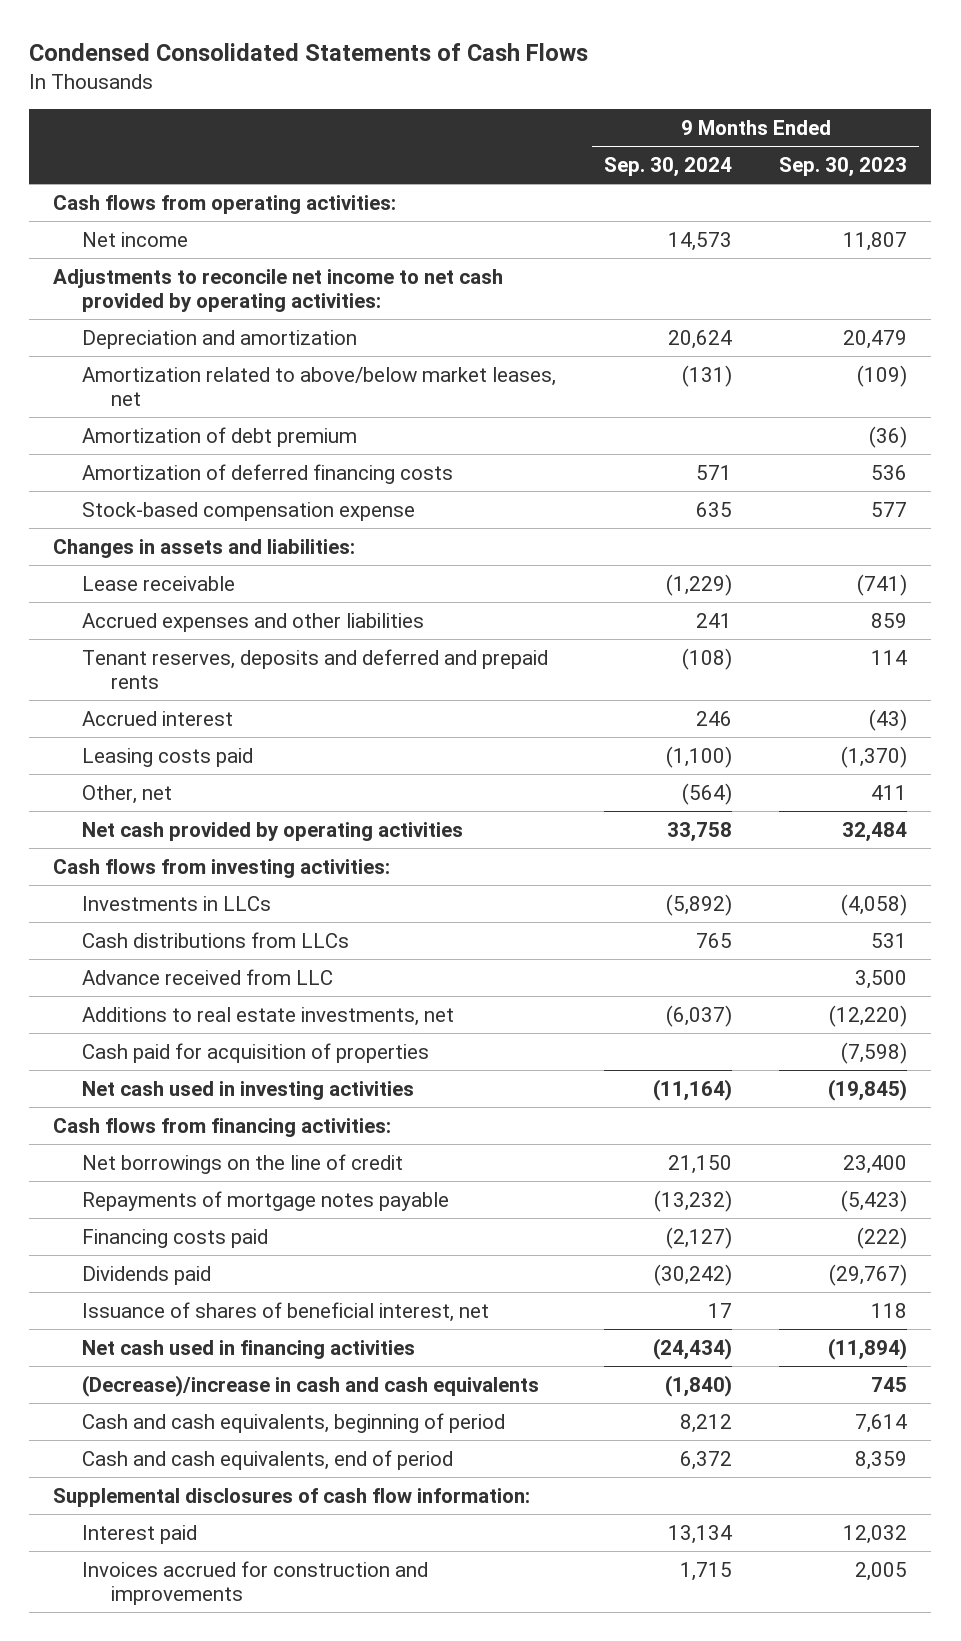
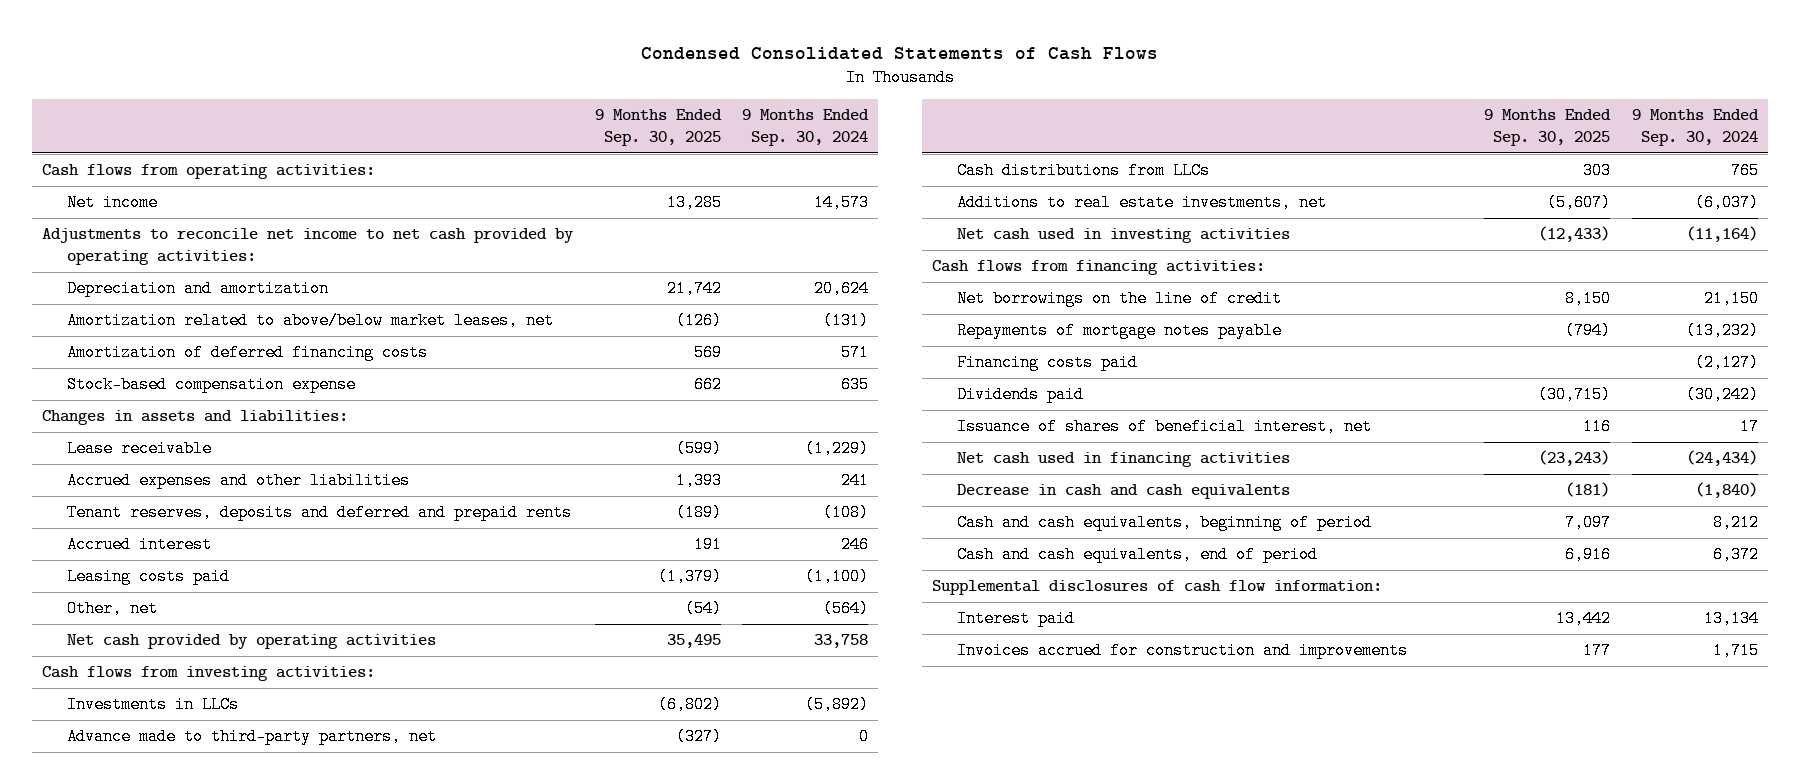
- | 9 Months Ended Sep. 30, 2024 | 9 Months Ended Sep. 30, 2023
+ | 9 Months Ended Sep. 30, 2025 | 9 Months Ended Sep. 30, 2024
- Amortization of debt premium | | (36)
+ Advance made to third-party partners, net | (327) | 0
- Advance received from LLC | | 3,500
- Cash paid for acquisition of properties | | (7,598)
- (Decrease)/increase in cash and cash equivalents | (1,840) | 745
+ Decrease in cash and cash equivalents | (181) | (1,840)

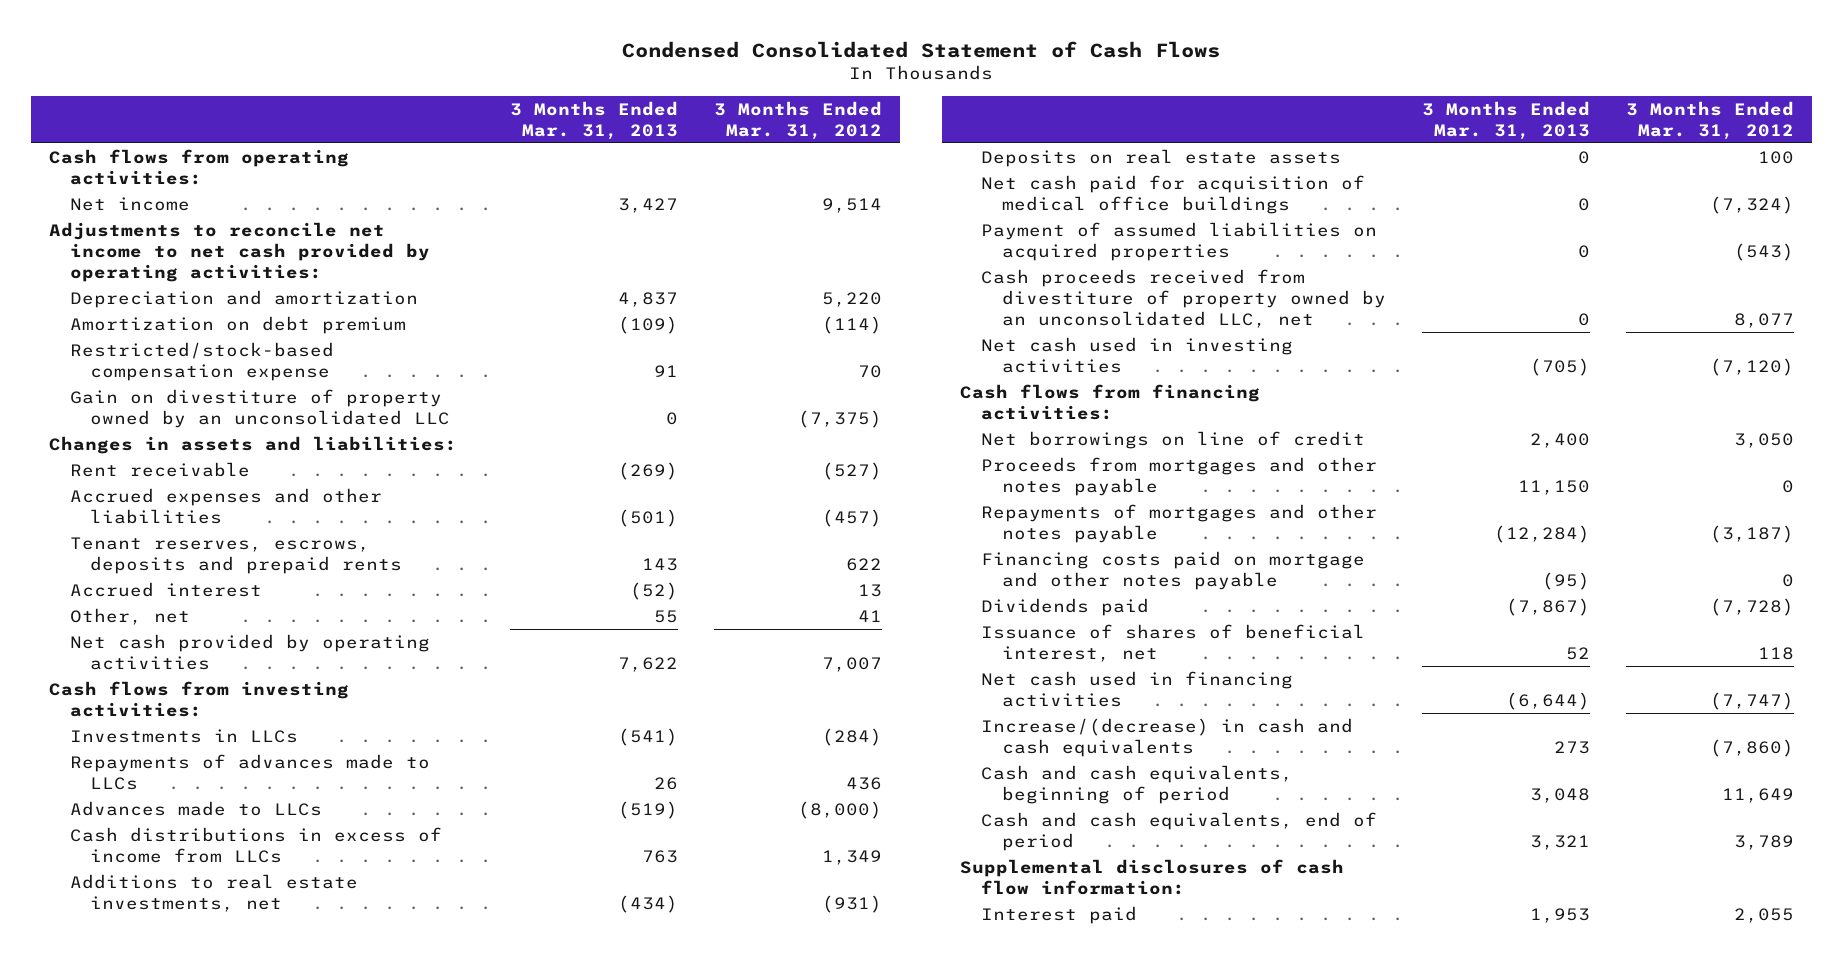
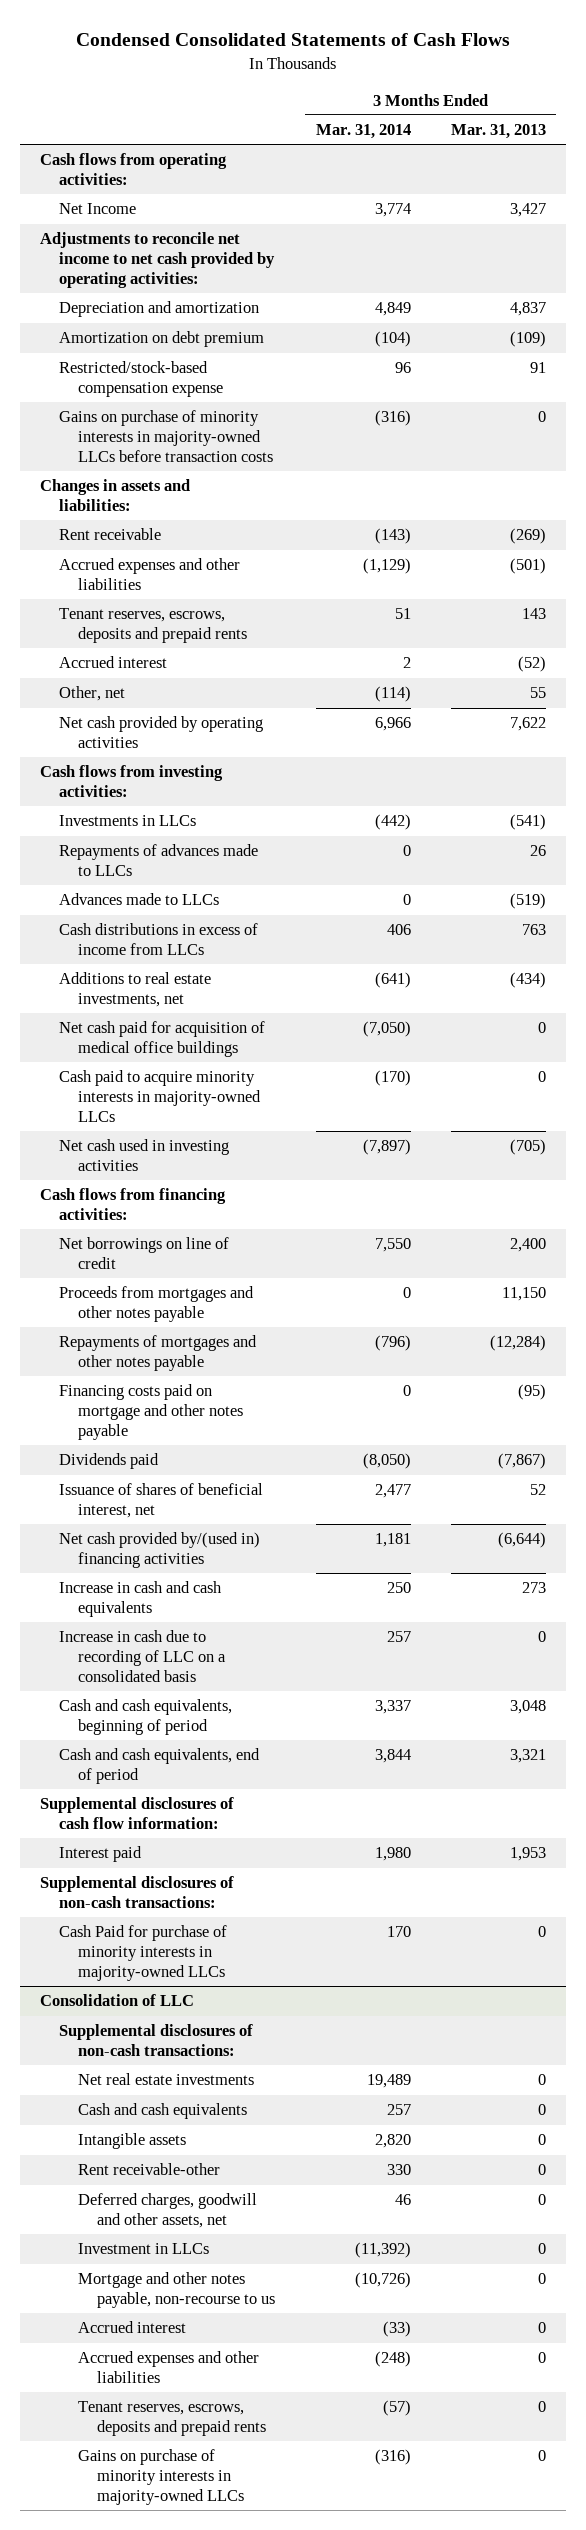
- Condensed Consolidated Statement of Cash Flows
+ Condensed Consolidated Statements of Cash Flows
- | 3 Months Ended Mar. 31, 2013 | 3 Months Ended Mar. 31, 2012
+ | 3 Months Ended Mar. 31, 2014 | 3 Months Ended Mar. 31, 2013
- Net income | 3,427 | 9,514
+ Net Income | 3,774 | 3,427
- Gain on divestiture of property owned by an unconsolidated LLC | 0 | (7,375)
+ Gains on purchase of minority interests in majority-owned LLCs before transaction costs | (316) | 0
- Deposits on real estate assets | 0 | 100
- Payment of assumed liabilities on acquired properties | 0 | (543)
- Cash proceeds received from divestiture of property owned by an unconsolidated LLC, net | 0 | 8,077
+ Cash paid to acquire minority interests in majority-owned LLCs | (170) | 0
- Net cash used in financing activities | (6,644) | (7,747)
- Increase/(decrease) in cash and cash equivalents | 273 | (7,860)
+ Net cash provided by/(used in) financing activities | 1,181 | (6,644)
+ Increase in cash and cash equivalents | 250 | 273
+ Increase in cash due to recording of LLC on a consolidated basis | 257 | 0
+ Supplemental disclosures of non-cash transactions:
+ Cash Paid for purchase of minority interests in majority-owned LLCs | 170 | 0
+ Consolidation of LLC
+ Supplemental disclosures of non-cash transactions:
+ Net real estate investments | 19,489 | 0
+ Cash and cash equivalents | 257 | 0
+ Intangible assets | 2,820 | 0
+ Rent receivable-other | 330 | 0
+ Deferred charges, goodwill and other assets, net | 46 | 0
+ Investment in LLCs | (11,392) | 0
+ Mortgage and other notes payable, non-recourse to us | (10,726) | 0
+ Accrued interest | (33) | 0
+ Accrued expenses and other liabilities | (248) | 0
+ Tenant reserves, escrows, deposits and prepaid rents | (57) | 0
+ Gains on purchase of minority interests in majority-owned LLCs | (316) | 0

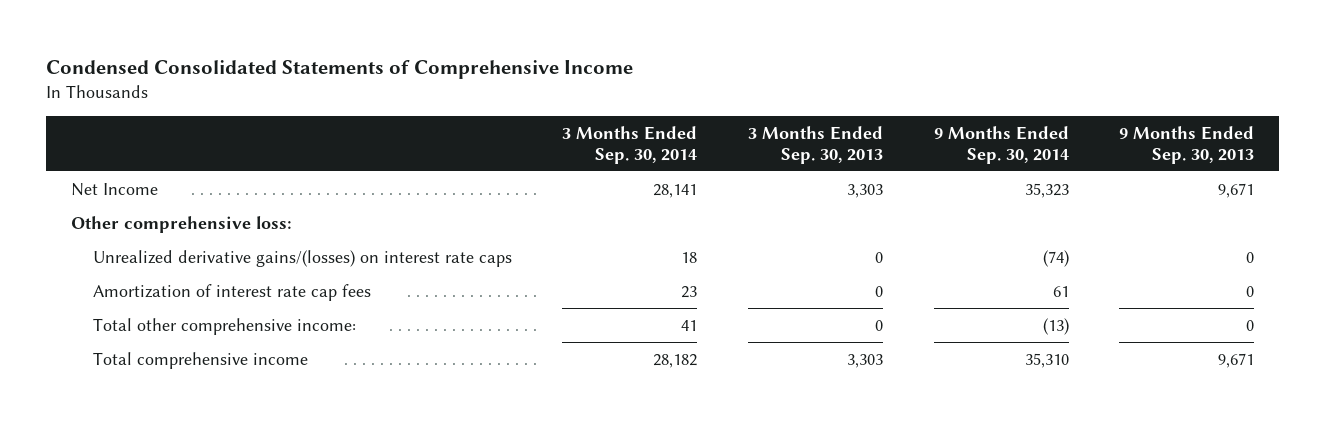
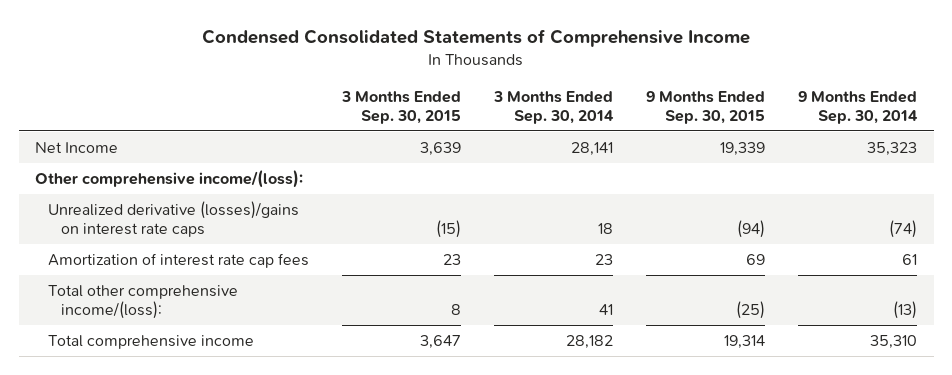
- | 3 Months Ended Sep. 30, 2014 | 3 Months Ended Sep. 30, 2013 | 9 Months Ended Sep. 30, 2014 | 9 Months Ended Sep. 30, 2013
+ | 3 Months Ended Sep. 30, 2015 | 3 Months Ended Sep. 30, 2014 | 9 Months Ended Sep. 30, 2015 | 9 Months Ended Sep. 30, 2014
- Other comprehensive loss:
- Unrealized derivative gains/(losses) on interest rate caps | 18 | 0 | (74) | 0
+ Other comprehensive income/(loss):
+ Unrealized derivative (losses)/gains on interest rate caps | (15) | 18 | (94) | (74)
- Total other comprehensive income: | 41 | 0 | (13) | 0
+ Total other comprehensive income/(loss): | 8 | 41 | (25) | (13)

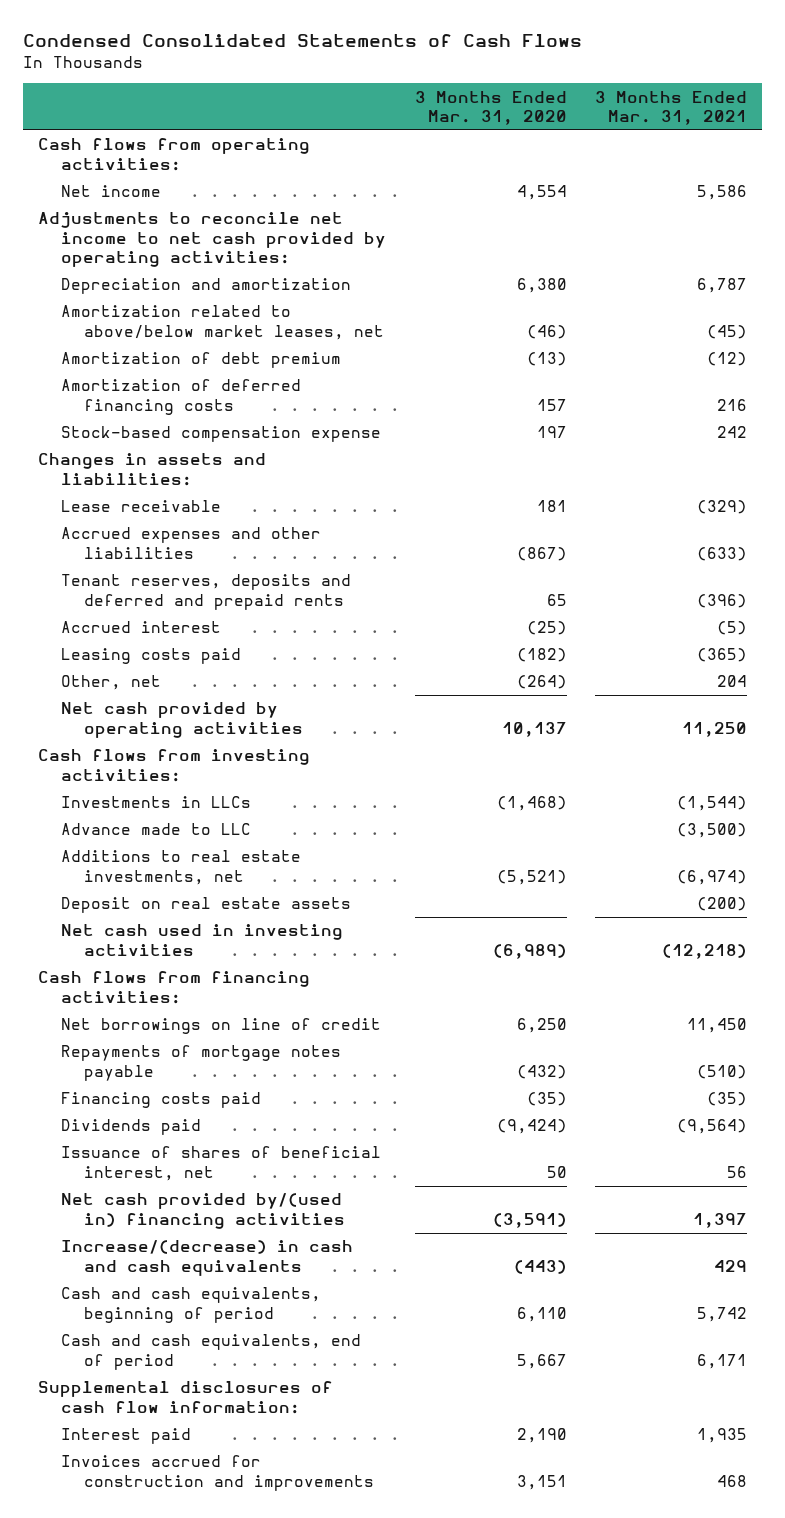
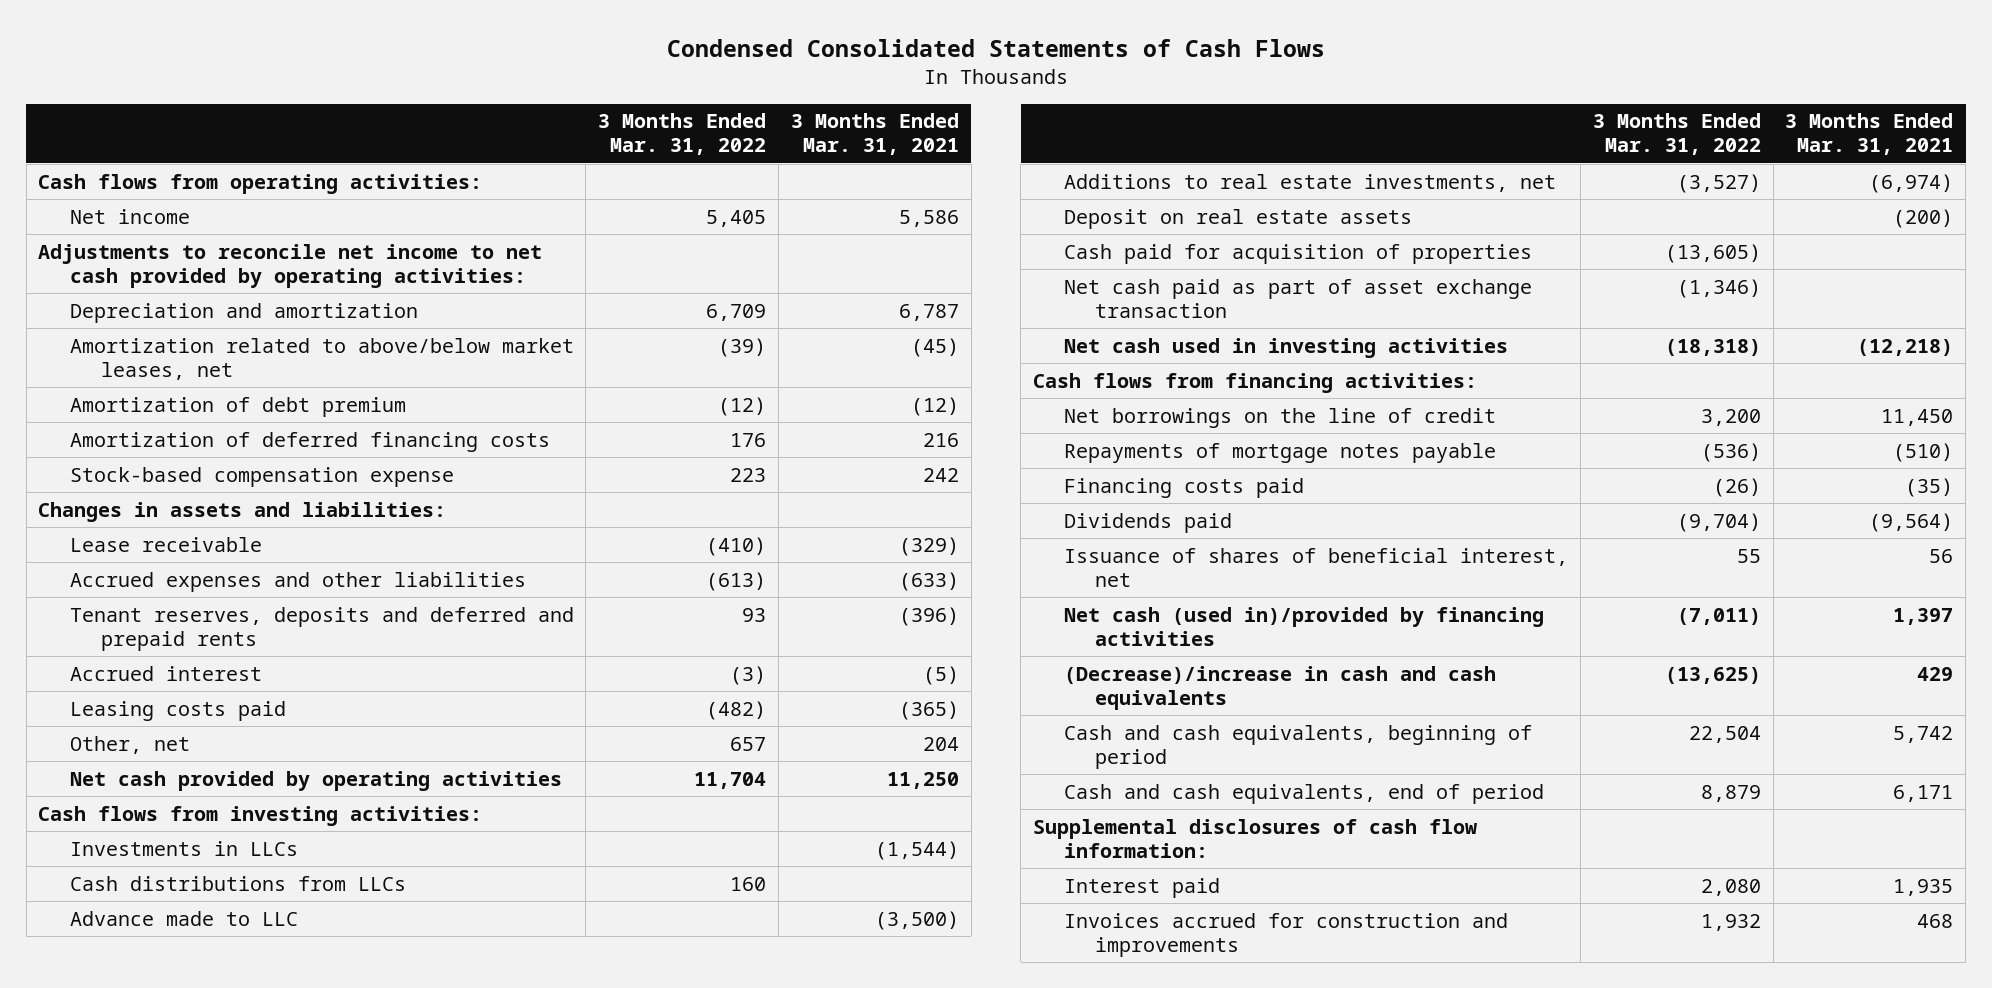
- | 3 Months Ended Mar. 31, 2020 | 3 Months Ended Mar. 31, 2021
+ | 3 Months Ended Mar. 31, 2022 | 3 Months Ended Mar. 31, 2021
+ Cash distributions from LLCs | 160 |
+ Cash paid for acquisition of properties | (13,605) |
+ Net cash paid as part of asset exchange transaction | (1,346) |
- Net borrowings on line of credit | 6,250 | 11,450
+ Net borrowings on the line of credit | 3,200 | 11,450
- Net cash provided by/(used in) financing activities | (3,591) | 1,397
- Increase/(decrease) in cash and cash equivalents | (443) | 429
+ Net cash (used in)/provided by financing activities | (7,011) | 1,397
+ (Decrease)/increase in cash and cash equivalents | (13,625) | 429

